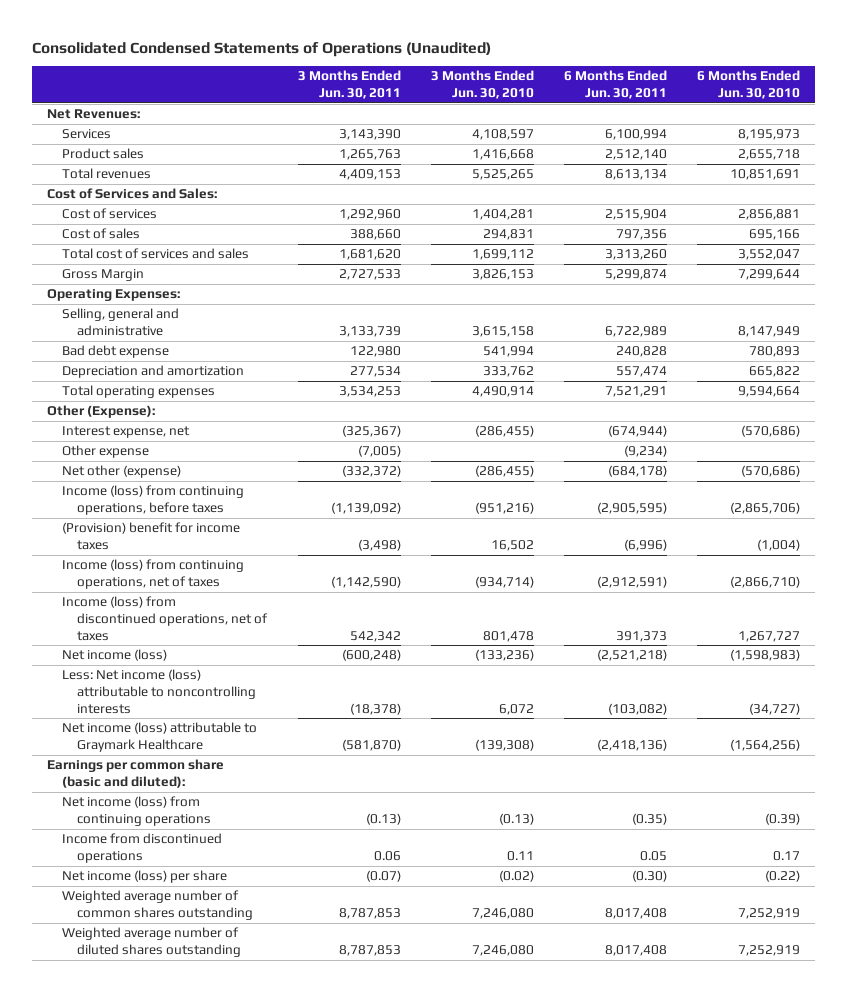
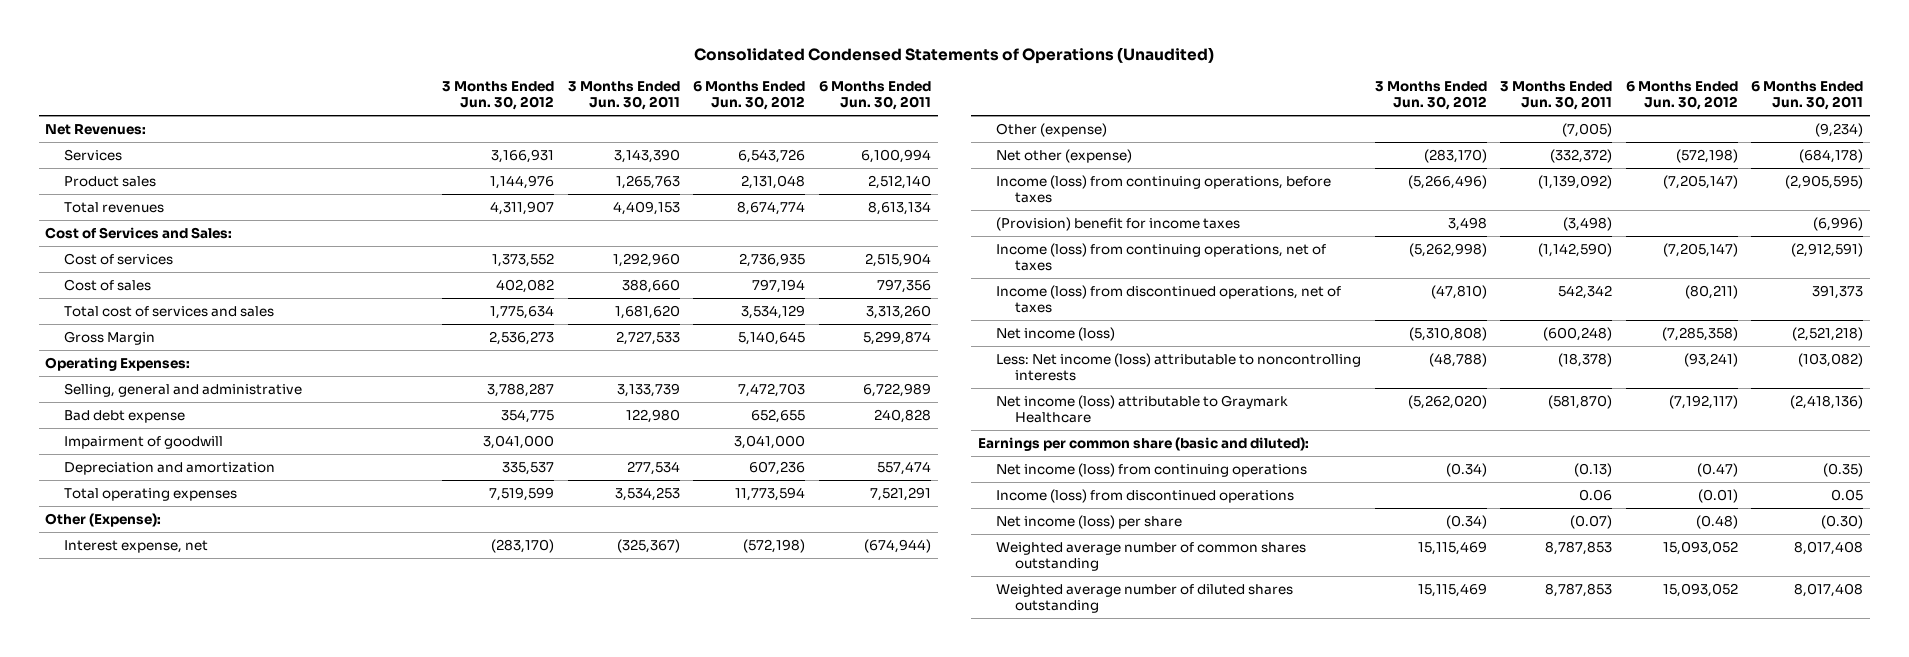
- | 3 Months Ended Jun. 30, 2011 | 3 Months Ended Jun. 30, 2010 | 6 Months Ended Jun. 30, 2011 | 6 Months Ended Jun. 30, 2010
+ | 3 Months Ended Jun. 30, 2012 | 3 Months Ended Jun. 30, 2011 | 6 Months Ended Jun. 30, 2012 | 6 Months Ended Jun. 30, 2011
+ Impairment of goodwill | 3,041,000 | | 3,041,000 |
- Other expense | (7,005) | | (9,234) |
+ Other (expense) | | (7,005) | | (9,234)
- Income from discontinued operations | 0.06 | 0.11 | 0.05 | 0.17
+ Income (loss) from discontinued operations | | 0.06 | (0.01) | 0.05

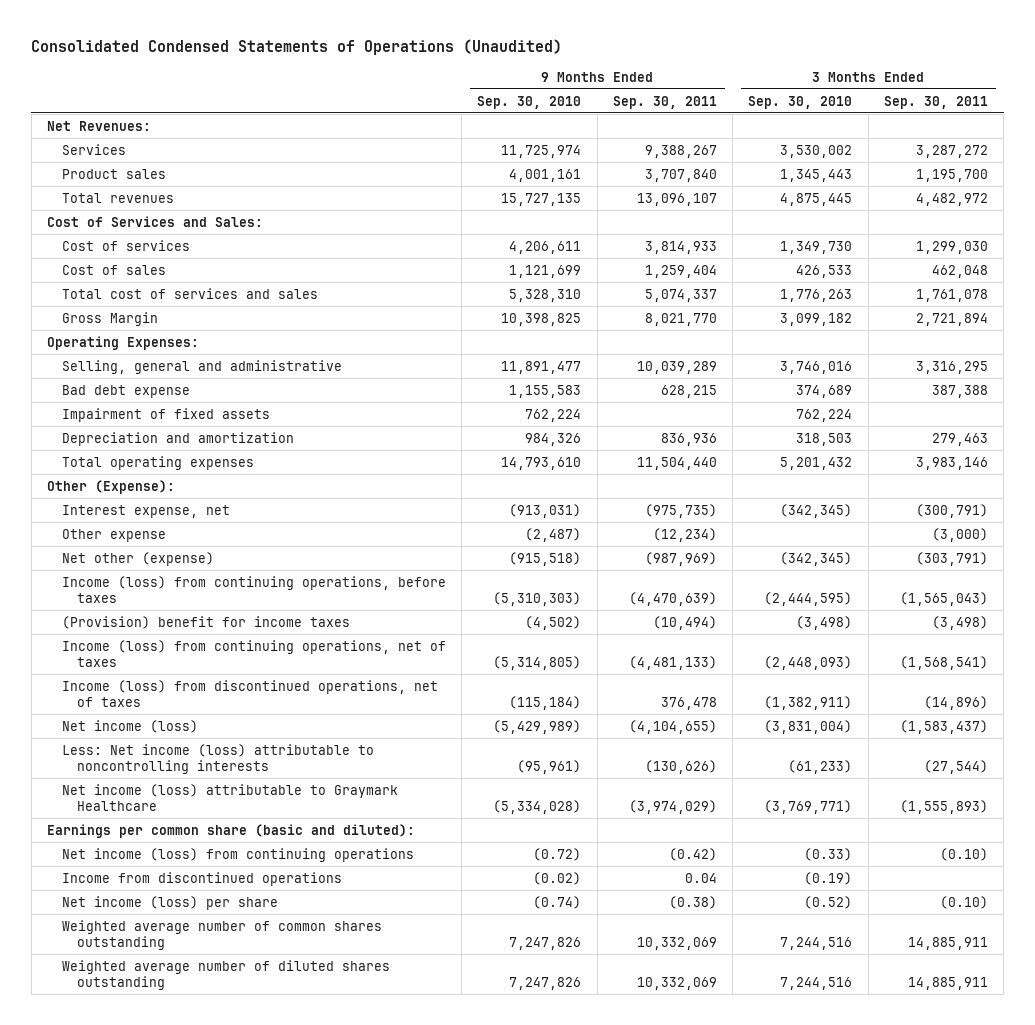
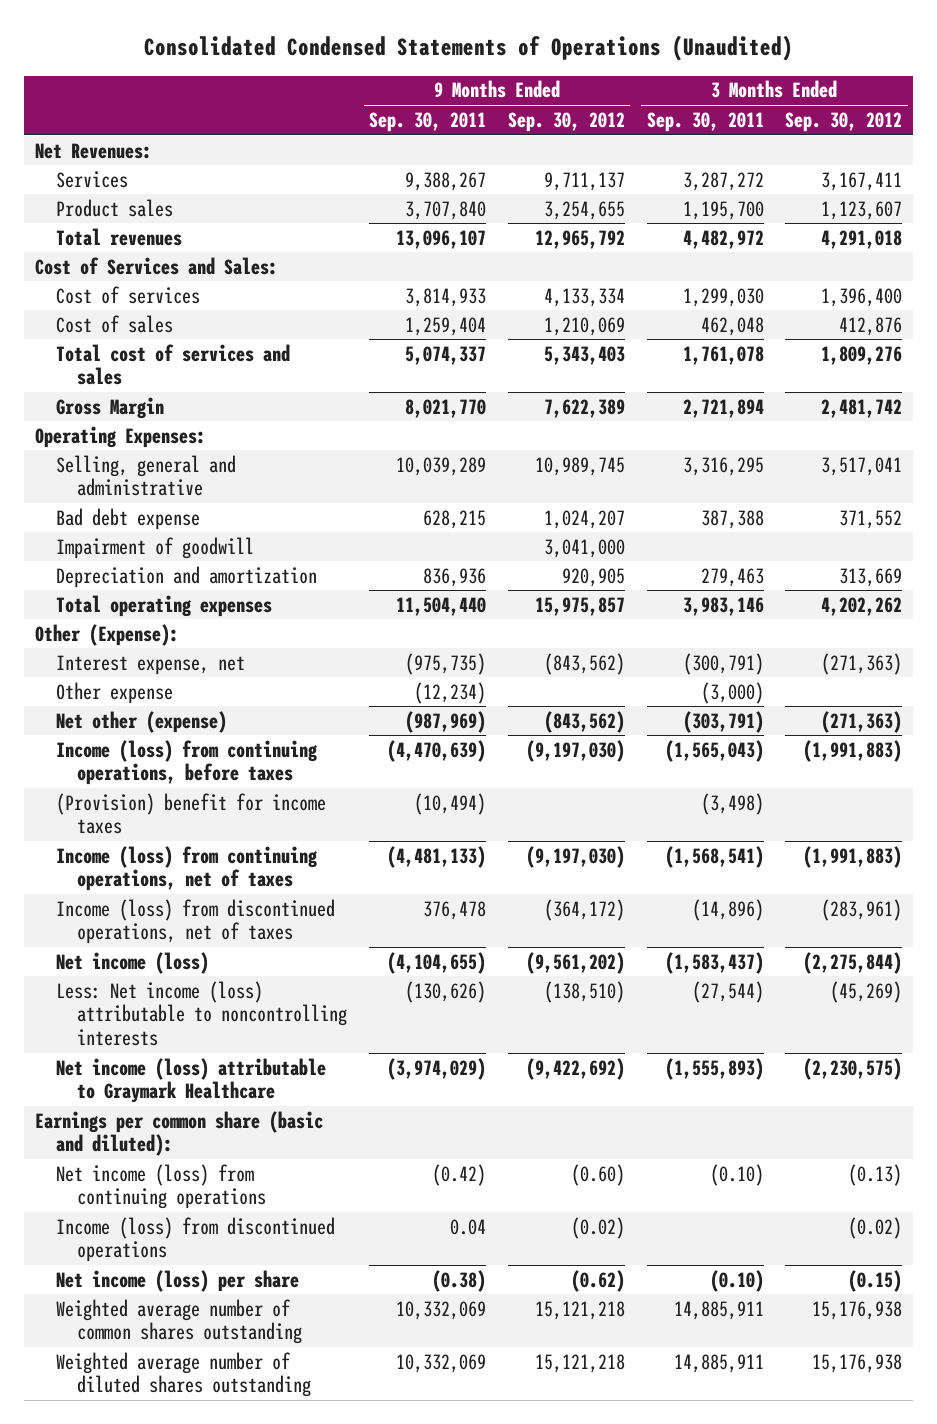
- | 9 Months Ended Sep. 30, 2010 | 9 Months Ended Sep. 30, 2011 | 3 Months Ended Sep. 30, 2010 | 3 Months Ended Sep. 30, 2011
+ | 9 Months Ended Sep. 30, 2011 | 9 Months Ended Sep. 30, 2012 | 3 Months Ended Sep. 30, 2011 | 3 Months Ended Sep. 30, 2012
- Impairment of fixed assets | 762,224 | | 762,224 |
+ Impairment of goodwill | | 3,041,000 | |
- Income from discontinued operations | (0.02) | 0.04 | (0.19) |
+ Income (loss) from discontinued operations | 0.04 | (0.02) | | (0.02)

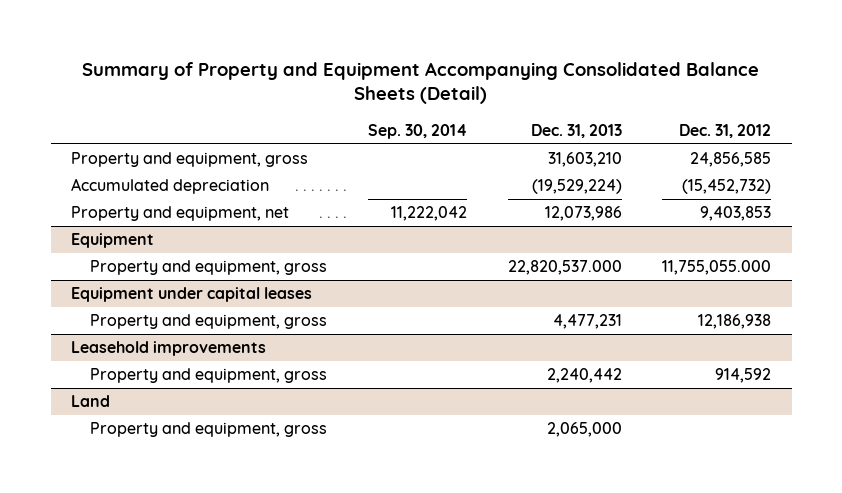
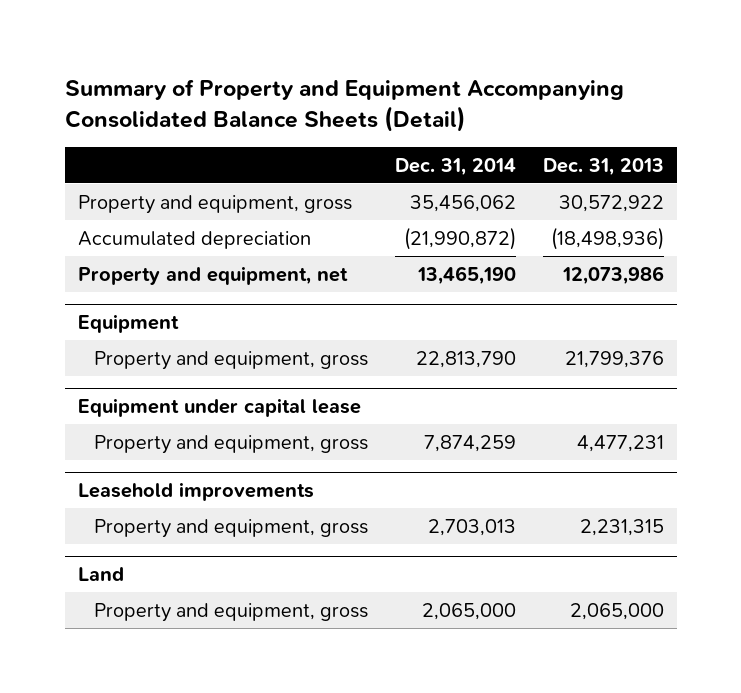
- | Sep. 30, 2014 | Dec. 31, 2013 | Dec. 31, 2012
+ | Dec. 31, 2014 | Dec. 31, 2013
- Property and equipment, gross | | 31,603,210 | 24,856,585
- Accumulated depreciation | | (19,529,224) | (15,452,732)
+ Property and equipment, gross | 35,456,062 | 30,572,922
+ Accumulated depreciation | (21,990,872) | (18,498,936)
@ Equipment
- Property and equipment, gross | | 22,820,537.000 | 11,755,055.000
- Equipment under capital leases
@ Equipment
+ Property and equipment, gross | 22,813,790 | 21,799,376
+ Equipment under capital lease
@ Leasehold improvements
- Property and equipment, gross | | 2,240,442 | 914,592
+ Property and equipment, gross | 2,703,013 | 2,231,315

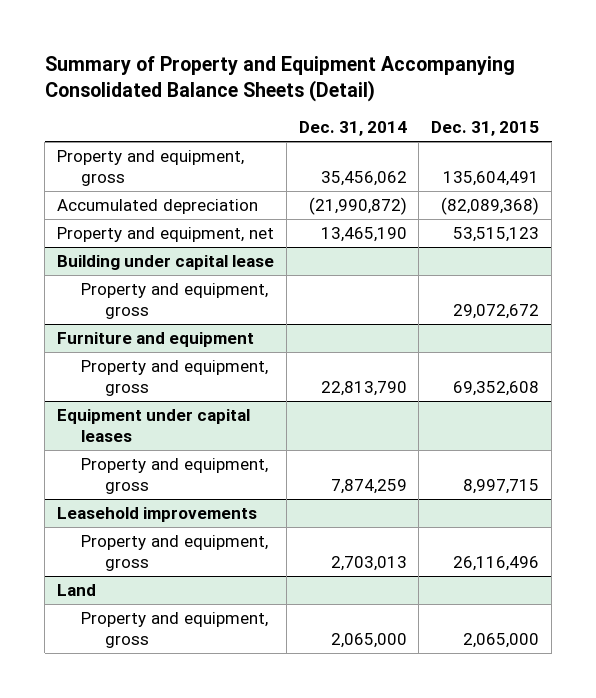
- | Dec. 31, 2014 | Dec. 31, 2013
+ | Dec. 31, 2014 | Dec. 31, 2015
- Equipment
+ Building under capital lease
+ Property and equipment, gross | | 29,072,672
+ Furniture and equipment
- Equipment under capital lease
+ Equipment under capital leases

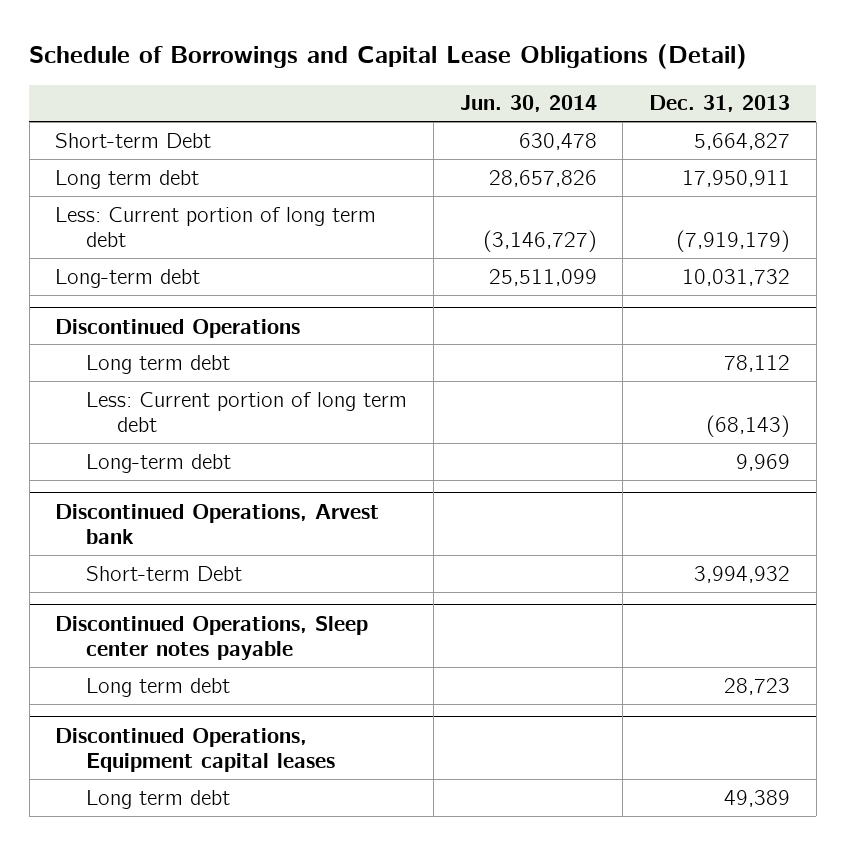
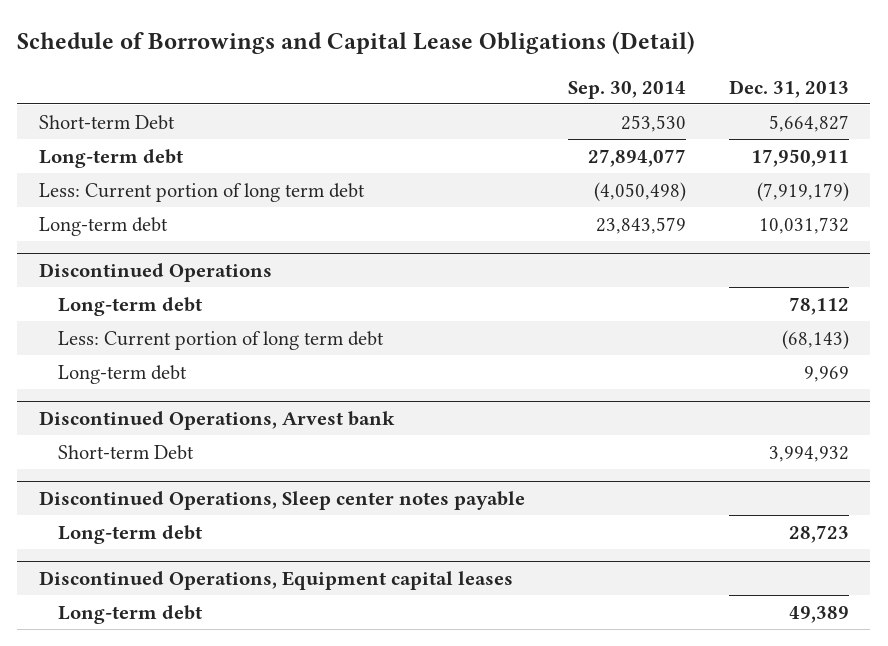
- | Jun. 30, 2014 | Dec. 31, 2013
+ | Sep. 30, 2014 | Dec. 31, 2013
- Long term debt | 28,657,826 | 17,950,911
+ Long-term debt | 27,894,077 | 17,950,911
@ Discontinued Operations
- Long term debt | | 78,112
+ Long-term debt | | 78,112
@ Discontinued Operations, Sleep center notes payable
- Long term debt | | 28,723
+ Long-term debt | | 28,723
@ Discontinued Operations, Equipment capital leases
- Long term debt | | 49,389
+ Long-term debt | | 49,389

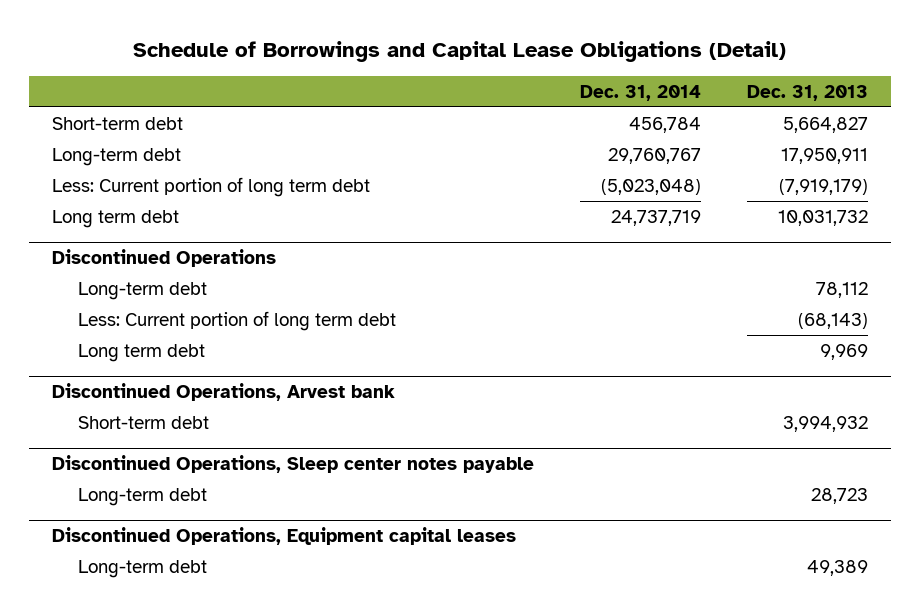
- | Sep. 30, 2014 | Dec. 31, 2013
+ | Dec. 31, 2014 | Dec. 31, 2013
- Short-term Debt | 253,530 | 5,664,827
+ Short-term debt | 456,784 | 5,664,827
- Long-term debt | 23,843,579 | 10,031,732
+ Long term debt | 24,737,719 | 10,031,732
@ Discontinued Operations
- Long-term debt | | 9,969
+ Long term debt | | 9,969
@ Discontinued Operations, Arvest bank
- Short-term Debt | | 3,994,932
+ Short-term debt | | 3,994,932

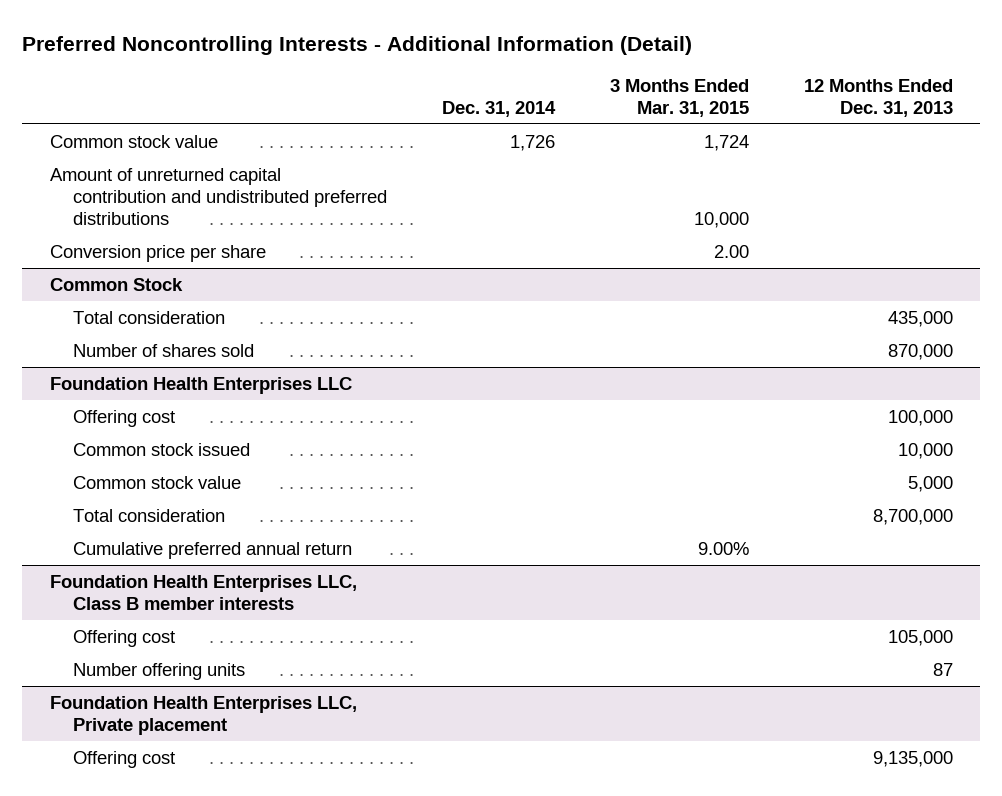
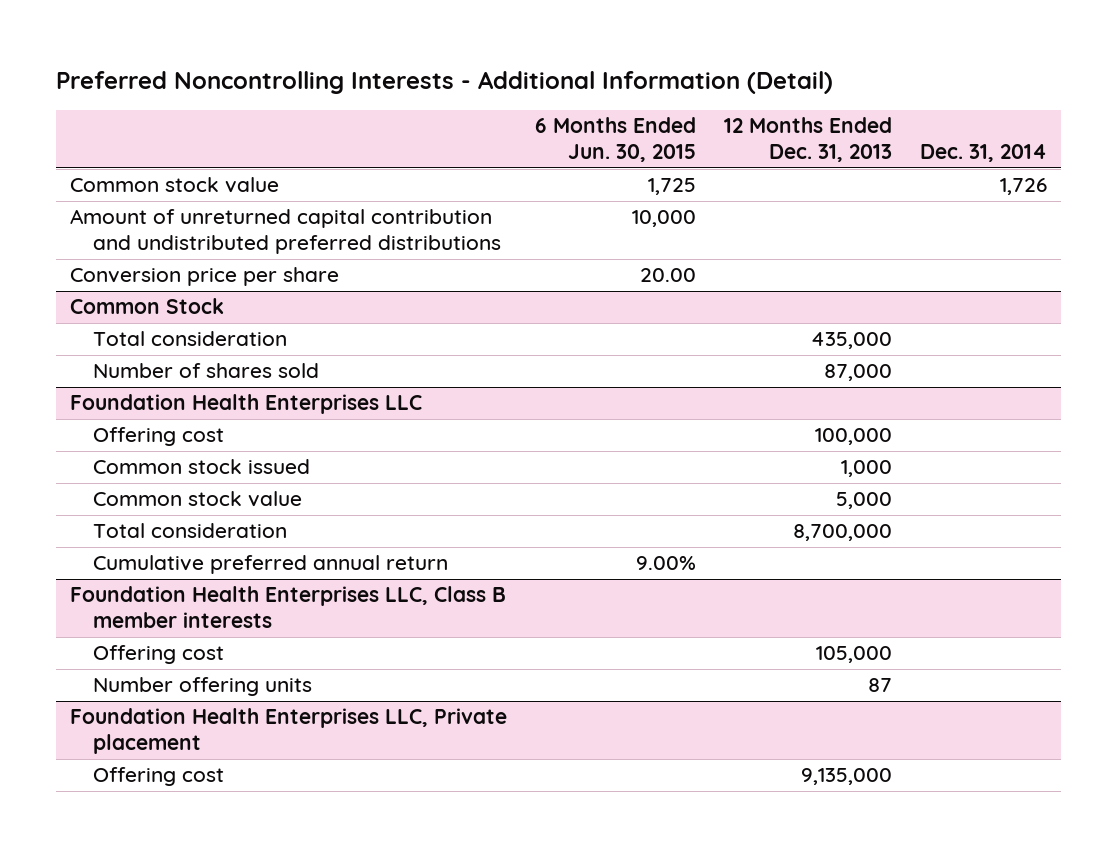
- | Dec. 31, 2014 | 3 Months Ended Mar. 31, 2015 | 12 Months Ended Dec. 31, 2013
+ | 6 Months Ended Jun. 30, 2015 | 12 Months Ended Dec. 31, 2013 | Dec. 31, 2014
@ Common Stock
- Number of shares sold | | | 870,000
+ Number of shares sold | | 87,000 |
@ Foundation Health Enterprises LLC
- Common stock issued | | | 10,000
+ Common stock issued | | 1,000 |

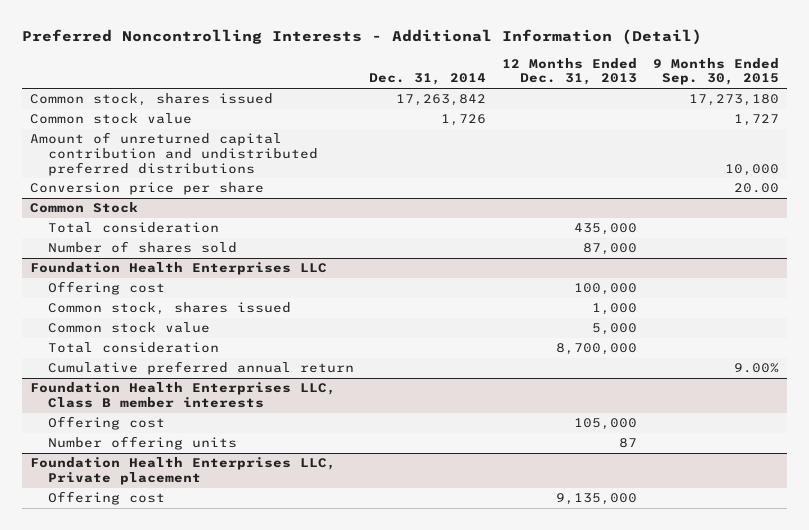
- | 6 Months Ended Jun. 30, 2015 | 12 Months Ended Dec. 31, 2013 | Dec. 31, 2014
+ | Dec. 31, 2014 | 12 Months Ended Dec. 31, 2013 | 9 Months Ended Sep. 30, 2015
+ Common stock, shares issued | 17,263,842 | | 17,273,180
@ Foundation Health Enterprises LLC
- Common stock issued | | 1,000 |
+ Common stock, shares issued | | 1,000 |

